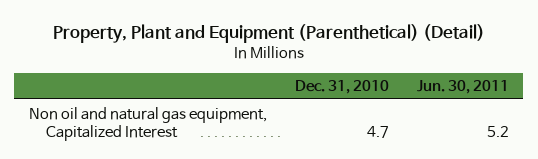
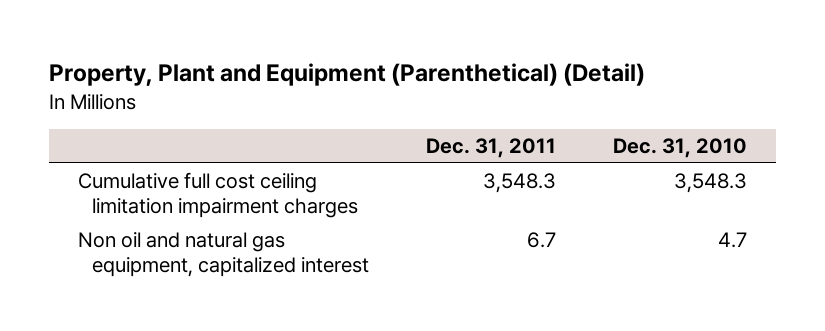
- | Dec. 31, 2010 | Jun. 30, 2011
+ | Dec. 31, 2011 | Dec. 31, 2010
- Non oil and natural gas equipment, Capitalized Interest | 4.7 | 5.2
+ Cumulative full cost ceiling limitation impairment charges | 3,548.3 | 3,548.3
+ Non oil and natural gas equipment, capitalized interest | 6.7 | 4.7

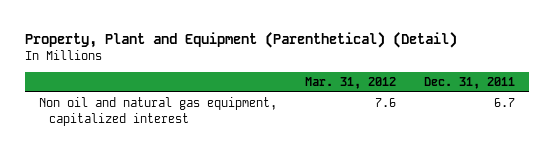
- | Dec. 31, 2011 | Dec. 31, 2010
+ | Mar. 31, 2012 | Dec. 31, 2011
- Cumulative full cost ceiling limitation impairment charges | 3,548.3 | 3,548.3

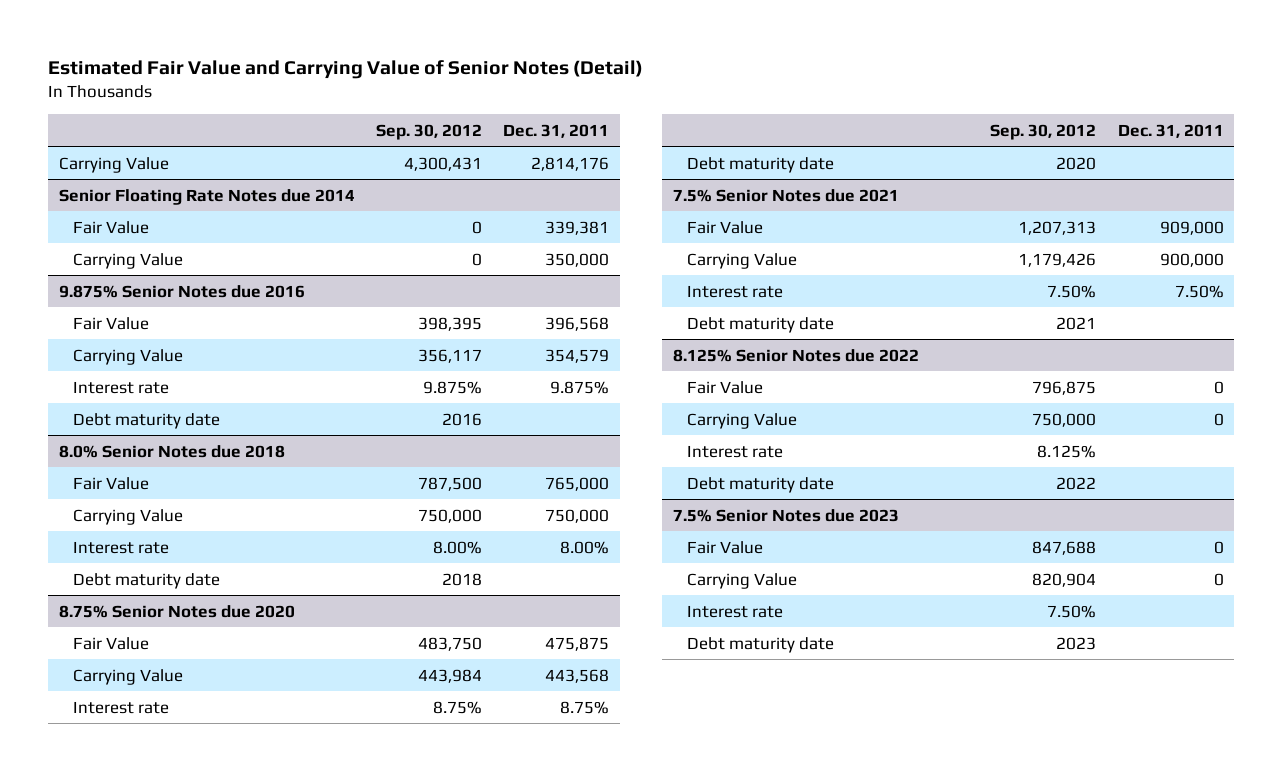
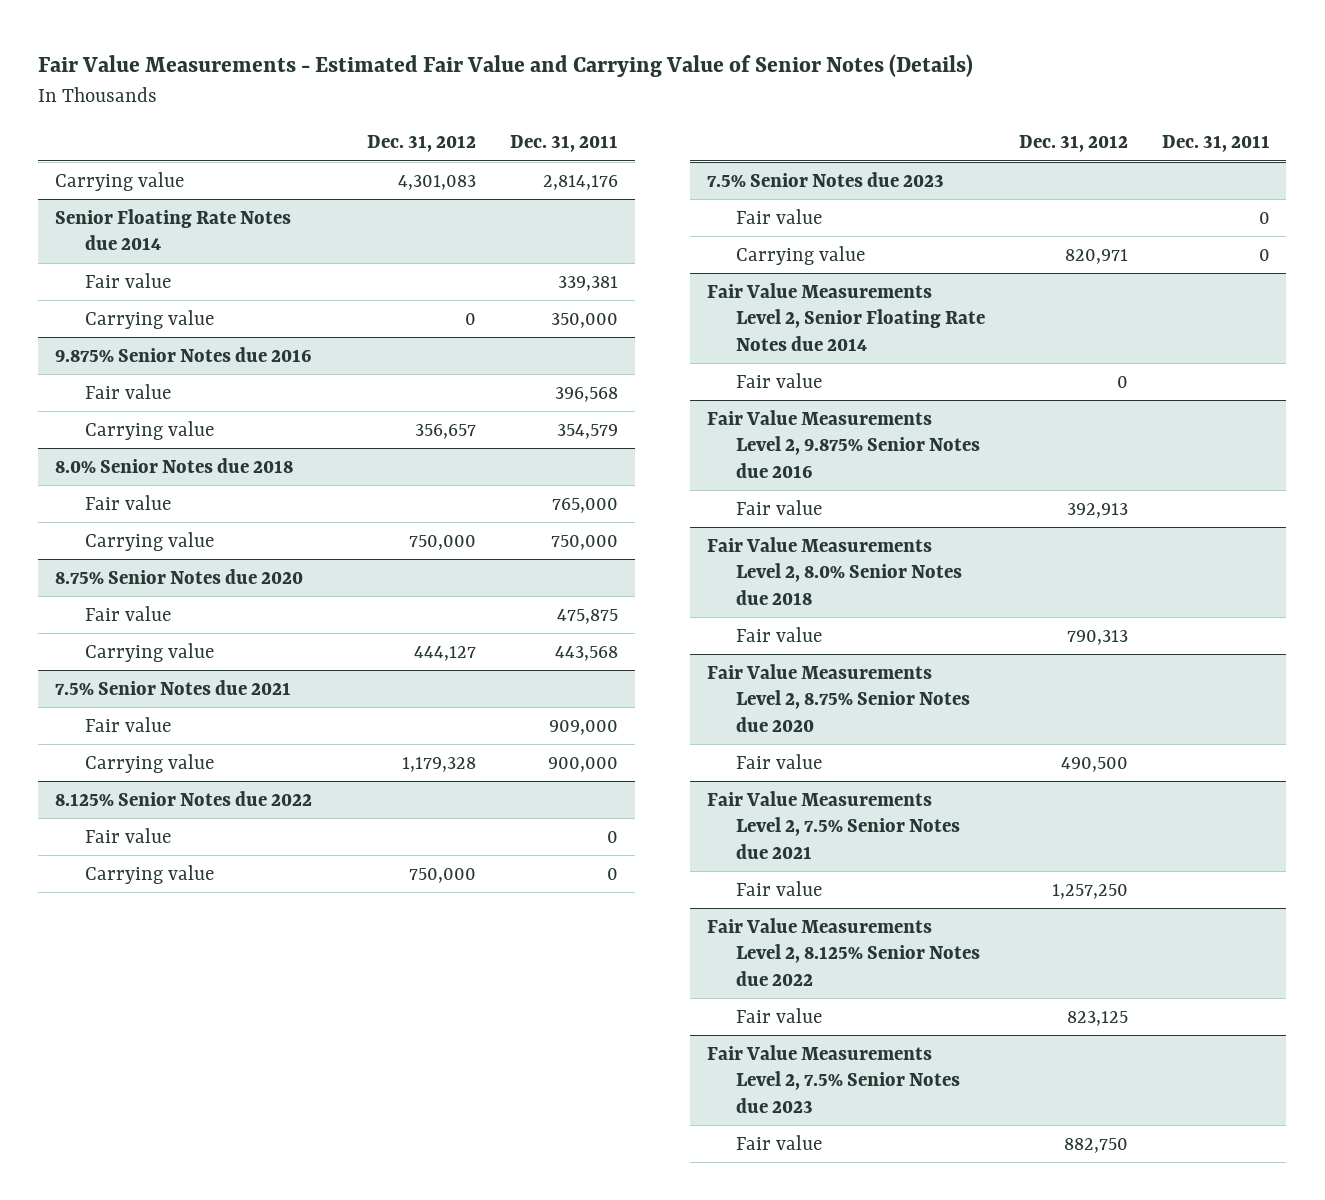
- Estimated Fair Value and Carrying Value of Senior Notes (Detail)
+ Fair Value Measurements - Estimated Fair Value and Carrying Value of Senior Notes (Details)
- | Sep. 30, 2012 | Dec. 31, 2011
+ | Dec. 31, 2012 | Dec. 31, 2011
- Carrying Value | 4,300,431 | 2,814,176
+ Carrying value | 4,301,083 | 2,814,176
@ Senior Floating Rate Notes due 2014
- Fair Value | 0 | 339,381
- Carrying Value | 0 | 350,000
+ Fair value | | 339,381
+ Carrying value | 0 | 350,000
@ 9.875% Senior Notes due 2016
- Fair Value | 398,395 | 396,568
- Carrying Value | 356,117 | 354,579
- Interest rate | 9.875% | 9.875%
- Debt maturity date | 2016 |
+ Fair value | | 396,568
+ Carrying value | 356,657 | 354,579
@ 8.0% Senior Notes due 2018
- Fair Value | 787,500 | 765,000
- Carrying Value | 750,000 | 750,000
- Interest rate | 8.00% | 8.00%
- Debt maturity date | 2018 |
+ Fair value | | 765,000
+ Carrying value | 750,000 | 750,000
@ 8.75% Senior Notes due 2020
- Fair Value | 483,750 | 475,875
- Carrying Value | 443,984 | 443,568
- Interest rate | 8.75% | 8.75%
- Debt maturity date | 2020 |
+ Fair value | | 475,875
+ Carrying value | 444,127 | 443,568
@ 7.5% Senior Notes due 2021
- Fair Value | 1,207,313 | 909,000
- Carrying Value | 1,179,426 | 900,000
- Interest rate | 7.50% | 7.50%
- Debt maturity date | 2021 |
+ Fair value | | 909,000
+ Carrying value | 1,179,328 | 900,000
@ 8.125% Senior Notes due 2022
- Fair Value | 796,875 | 0
- Carrying Value | 750,000 | 0
- Interest rate | 8.125% |
- Debt maturity date | 2022 |
+ Fair value | | 0
+ Carrying value | 750,000 | 0
@ 7.5% Senior Notes due 2023
- Fair Value | 847,688 | 0
- Carrying Value | 820,904 | 0
- Interest rate | 7.50% |
- Debt maturity date | 2023 |
+ Fair value | | 0
+ Carrying value | 820,971 | 0
+ Fair Value Measurements Level 2, Senior Floating Rate Notes due 2014
+ Fair value | 0 |
+ Fair Value Measurements Level 2, 9.875% Senior Notes due 2016
+ Fair value | 392,913 |
+ Fair Value Measurements Level 2, 8.0% Senior Notes due 2018
+ Fair value | 790,313 |
+ Fair Value Measurements Level 2, 8.75% Senior Notes due 2020
+ Fair value | 490,500 |
+ Fair Value Measurements Level 2, 7.5% Senior Notes due 2021
+ Fair value | 1,257,250 |
+ Fair Value Measurements Level 2, 8.125% Senior Notes due 2022
+ Fair value | 823,125 |
+ Fair Value Measurements Level 2, 7.5% Senior Notes due 2023
+ Fair value | 882,750 |

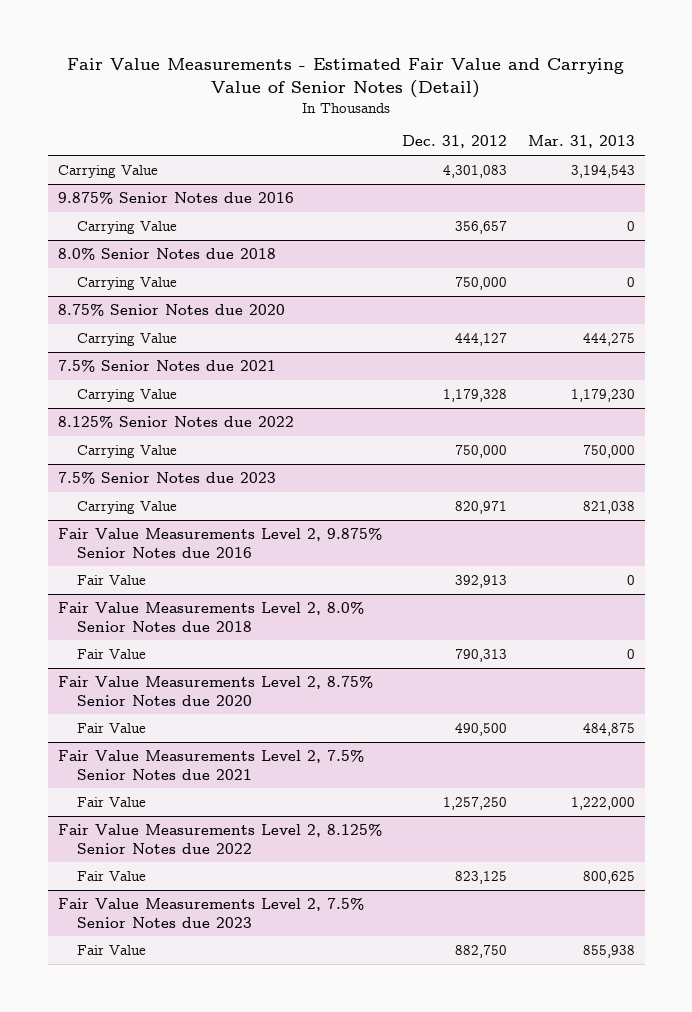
- Fair Value Measurements - Estimated Fair Value and Carrying Value of Senior Notes (Details)
+ Fair Value Measurements - Estimated Fair Value and Carrying Value of Senior Notes (Detail)
- | Dec. 31, 2012 | Dec. 31, 2011
+ | Dec. 31, 2012 | Mar. 31, 2013
- Carrying value | 4,301,083 | 2,814,176
- Senior Floating Rate Notes due 2014
- Fair value | | 339,381
- Carrying value | 0 | 350,000
+ Carrying Value | 4,301,083 | 3,194,543
@ 9.875% Senior Notes due 2016
- Fair value | | 396,568
- Carrying value | 356,657 | 354,579
+ Carrying Value | 356,657 | 0
@ 8.0% Senior Notes due 2018
- Fair value | | 765,000
- Carrying value | 750,000 | 750,000
+ Carrying Value | 750,000 | 0
@ 8.75% Senior Notes due 2020
- Fair value | | 475,875
- Carrying value | 444,127 | 443,568
+ Carrying Value | 444,127 | 444,275
@ 7.5% Senior Notes due 2021
- Fair value | | 909,000
- Carrying value | 1,179,328 | 900,000
+ Carrying Value | 1,179,328 | 1,179,230
@ 8.125% Senior Notes due 2022
- Fair value | | 0
- Carrying value | 750,000 | 0
+ Carrying Value | 750,000 | 750,000
@ 7.5% Senior Notes due 2023
- Fair value | | 0
- Carrying value | 820,971 | 0
- Fair Value Measurements Level 2, Senior Floating Rate Notes due 2014
- Fair value | 0 |
@ 7.5% Senior Notes due 2023
+ Carrying Value | 820,971 | 821,038
@ Fair Value Measurements Level 2, 9.875% Senior Notes due 2016
- Fair value | 392,913 |
+ Fair Value | 392,913 | 0
@ Fair Value Measurements Level 2, 8.0% Senior Notes due 2018
- Fair value | 790,313 |
+ Fair Value | 790,313 | 0
@ Fair Value Measurements Level 2, 8.75% Senior Notes due 2020
- Fair value | 490,500 |
+ Fair Value | 490,500 | 484,875
@ Fair Value Measurements Level 2, 7.5% Senior Notes due 2021
- Fair value | 1,257,250 |
+ Fair Value | 1,257,250 | 1,222,000
@ Fair Value Measurements Level 2, 8.125% Senior Notes due 2022
- Fair value | 823,125 |
+ Fair Value | 823,125 | 800,625
@ Fair Value Measurements Level 2, 7.5% Senior Notes due 2023
- Fair value | 882,750 |
+ Fair Value | 882,750 | 855,938

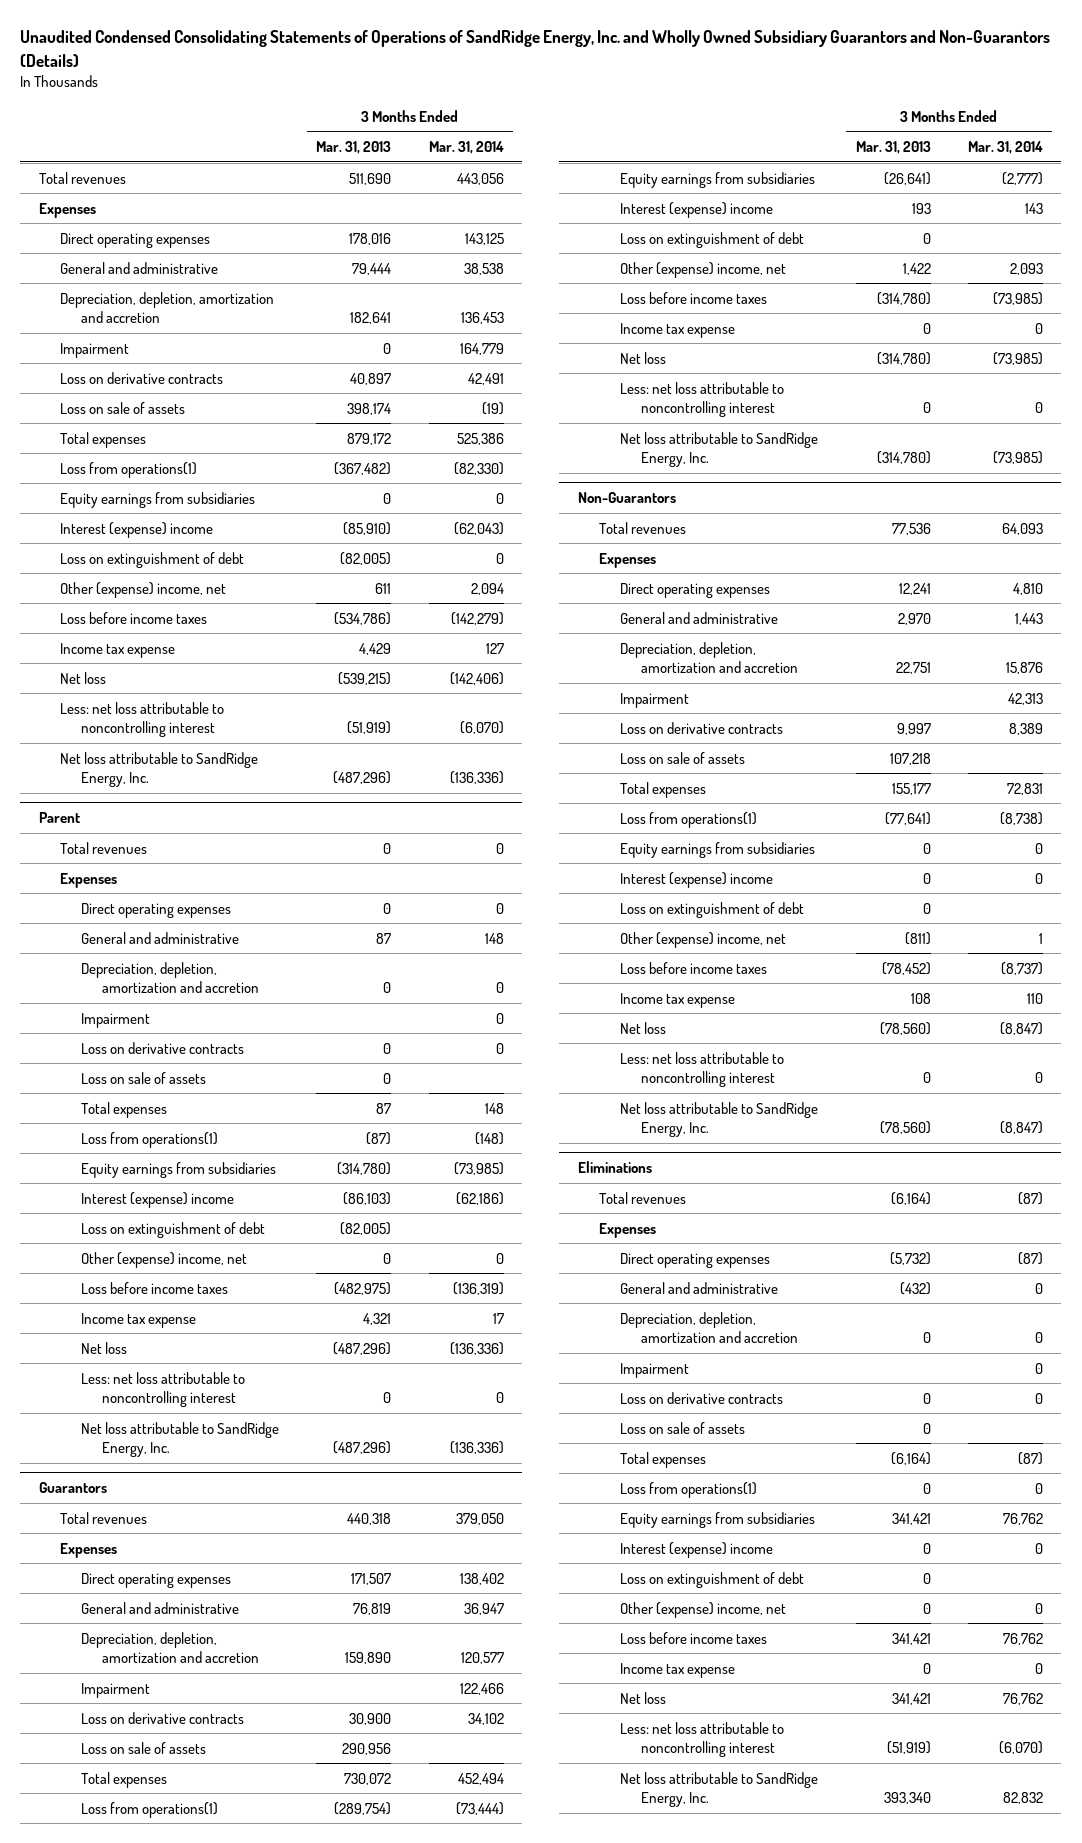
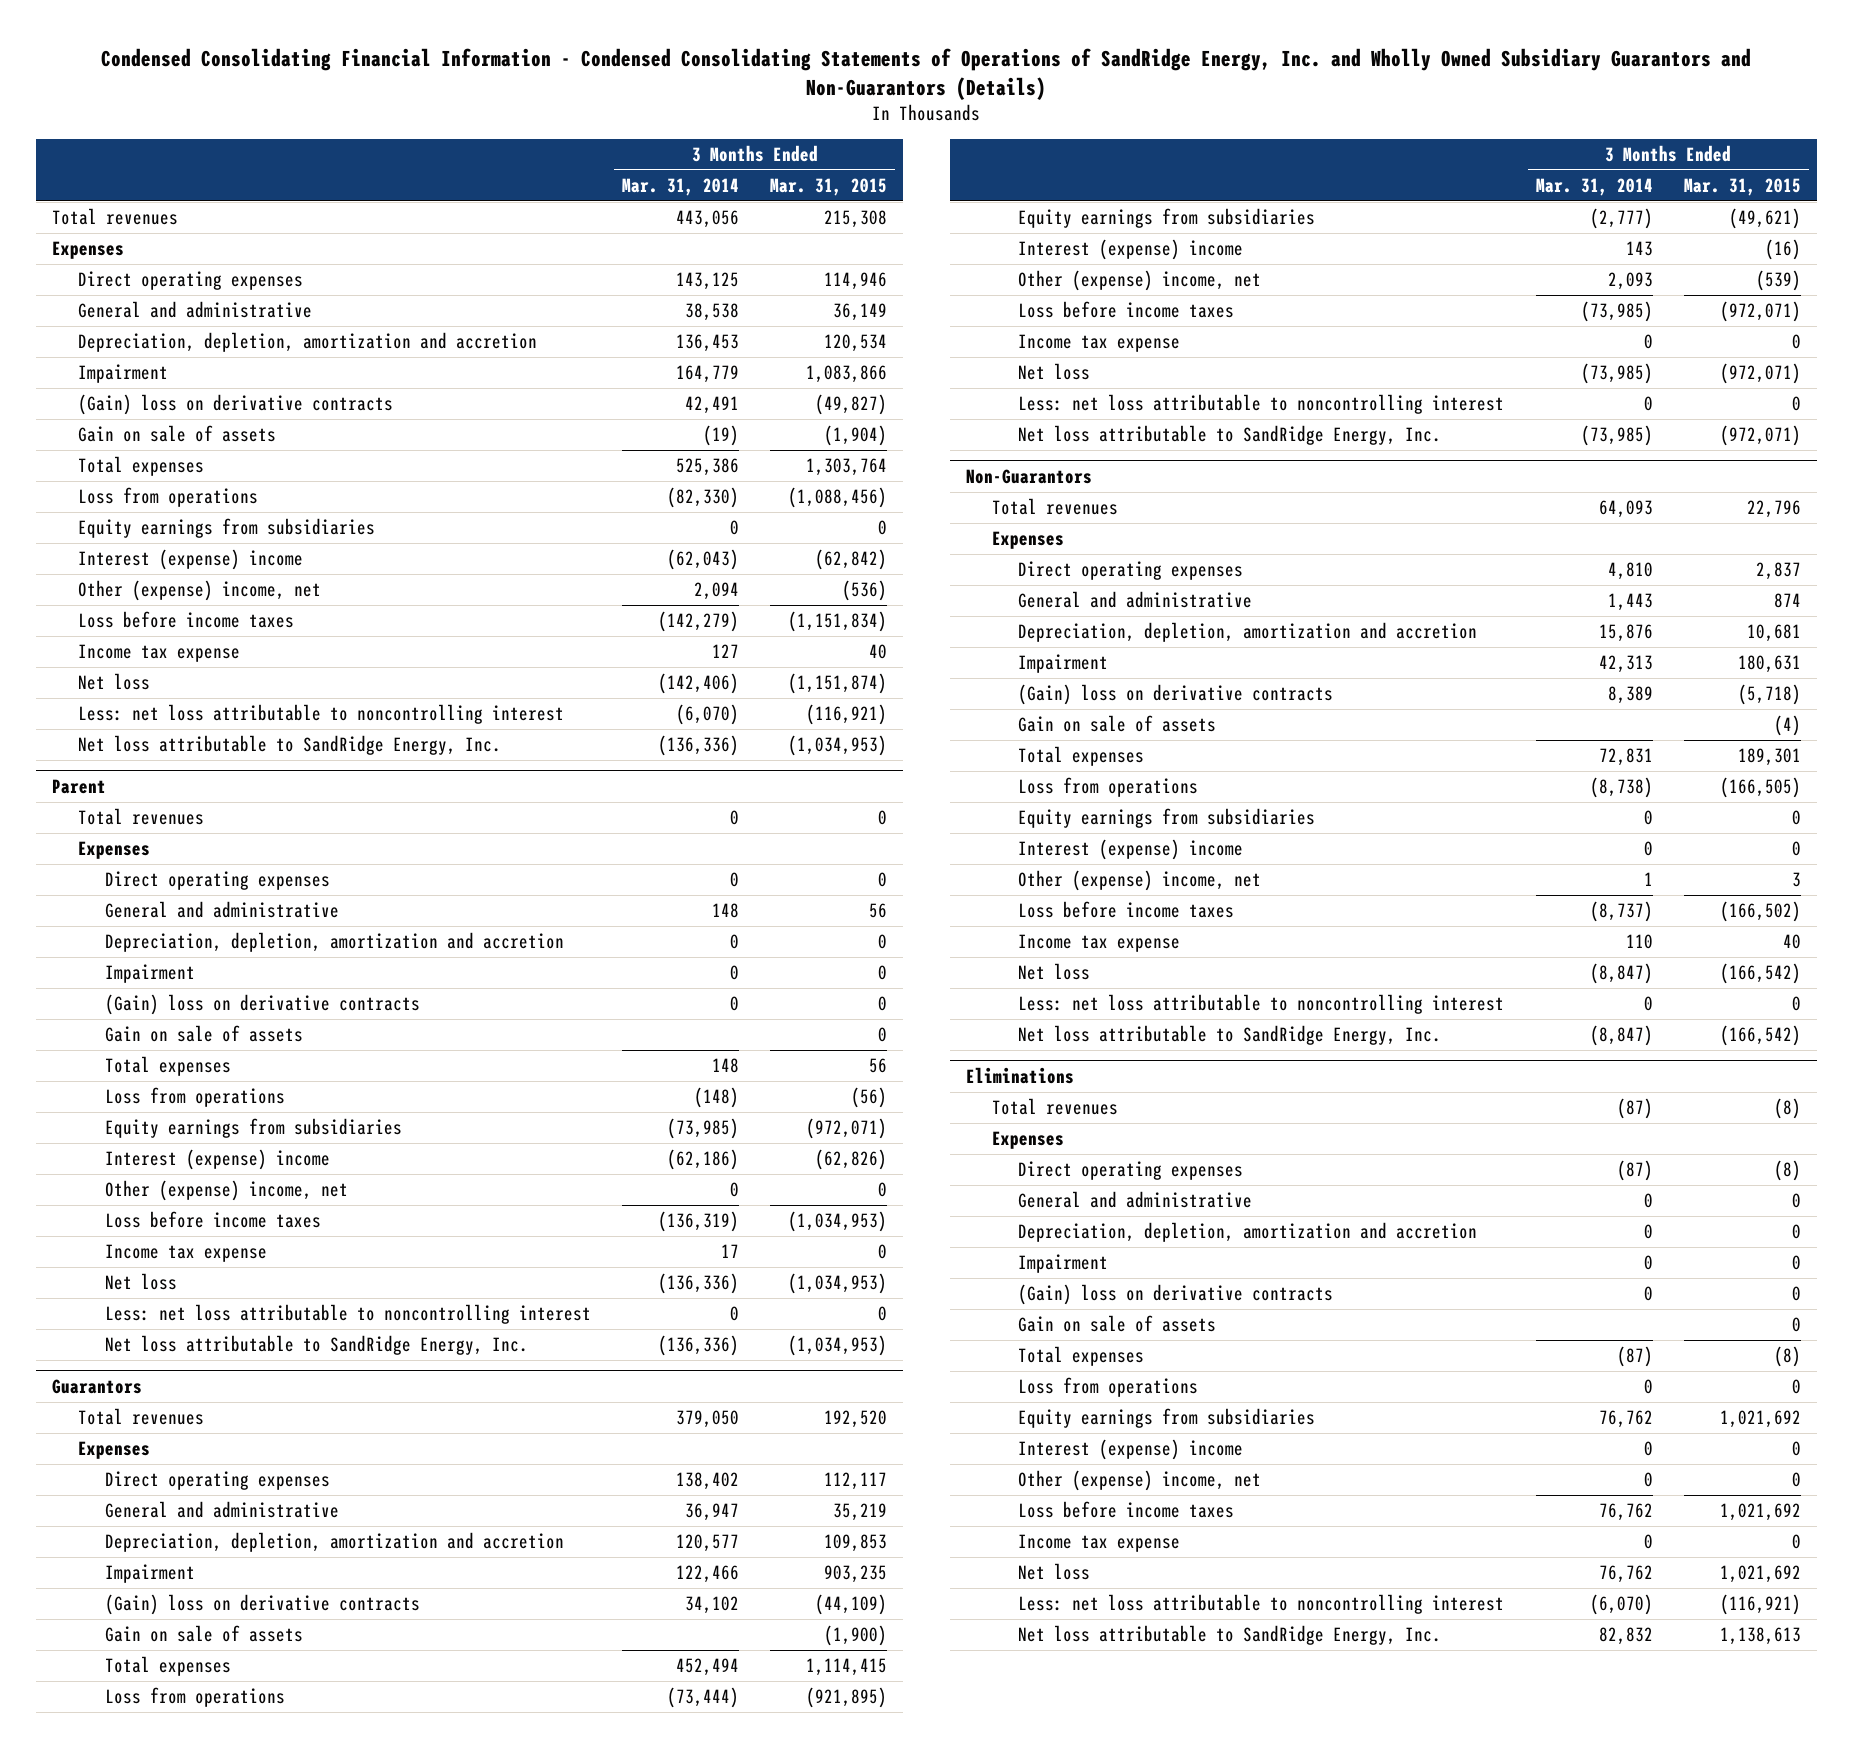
- Unaudited Condensed Consolidating Statements of Operations of SandRidge Energy, Inc. and Wholly Owned Subsidiary Guarantors and Non-Guarantors (Details)
+ Condensed Consolidating Financial Information - Condensed Consolidating Statements of Operations of SandRidge Energy, Inc. and Wholly Owned Subsidiary Guarantors and Non-Guarantors (Details)
- | 3 Months Ended Mar. 31, 2013 | 3 Months Ended Mar. 31, 2014
+ | 3 Months Ended Mar. 31, 2014 | 3 Months Ended Mar. 31, 2015
- Loss on derivative contracts | 40,897 | 42,491
- Loss on sale of assets | 398,174 | (19)
+ (Gain) loss on derivative contracts | 42,491 | (49,827)
+ Gain on sale of assets | (19) | (1,904)
- Loss from operations(1) | (367,482) | (82,330)
+ Loss from operations | (82,330) | (1,088,456)
- Loss on extinguishment of debt | (82,005) | 0
@ Parent
- Loss on derivative contracts | 0 | 0
- Loss on sale of assets | 0 |
+ (Gain) loss on derivative contracts | 0 | 0
+ Gain on sale of assets | | 0
- Loss from operations(1) | (87) | (148)
+ Loss from operations | (148) | (56)
- Loss on extinguishment of debt | (82,005) |
@ Guarantors
- Loss on derivative contracts | 30,900 | 34,102
- Loss on sale of assets | 290,956 |
+ (Gain) loss on derivative contracts | 34,102 | (44,109)
+ Gain on sale of assets | | (1,900)
- Loss from operations(1) | (289,754) | (73,444)
+ Loss from operations | (73,444) | (921,895)
- Loss on extinguishment of debt | 0 |
@ Non-Guarantors
- Loss on derivative contracts | 9,997 | 8,389
- Loss on sale of assets | 107,218 |
+ (Gain) loss on derivative contracts | 8,389 | (5,718)
+ Gain on sale of assets | | (4)
- Loss from operations(1) | (77,641) | (8,738)
+ Loss from operations | (8,738) | (166,505)
- Loss on extinguishment of debt | 0 |
@ Eliminations
- Loss on derivative contracts | 0 | 0
- Loss on sale of assets | 0 |
+ (Gain) loss on derivative contracts | 0 | 0
+ Gain on sale of assets | | 0
- Loss from operations(1) | 0 | 0
+ Loss from operations | 0 | 0
- Loss on extinguishment of debt | 0 |

